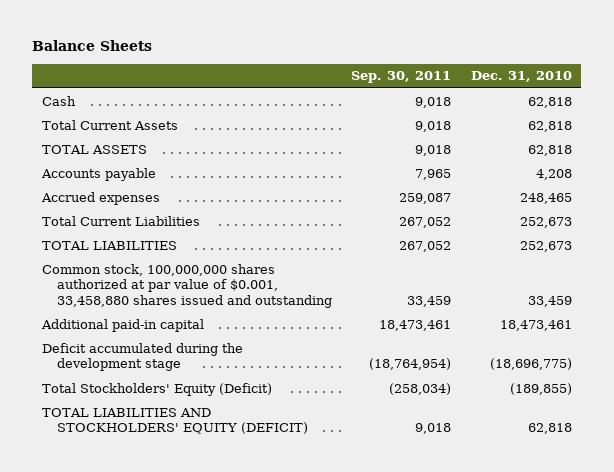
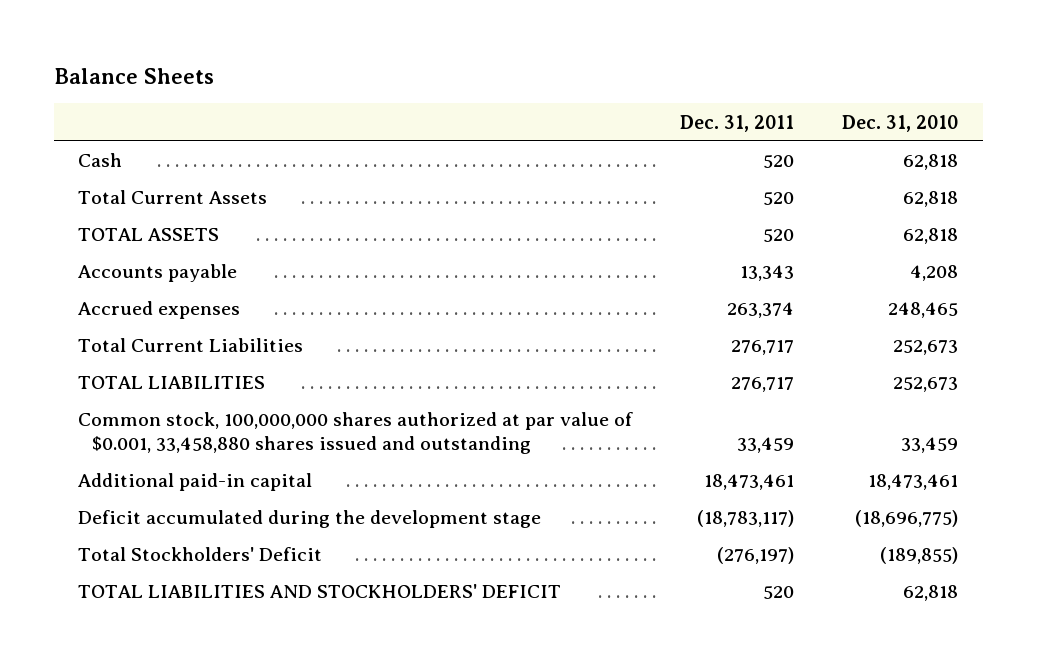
- | Sep. 30, 2011 | Dec. 31, 2010
+ | Dec. 31, 2011 | Dec. 31, 2010
- Total Stockholders' Equity (Deficit) | (258,034) | (189,855)
- TOTAL LIABILITIES AND STOCKHOLDERS' EQUITY (DEFICIT) | 9,018 | 62,818
+ Total Stockholders' Deficit | (276,197) | (189,855)
+ TOTAL LIABILITIES AND STOCKHOLDERS' DEFICIT | 520 | 62,818

